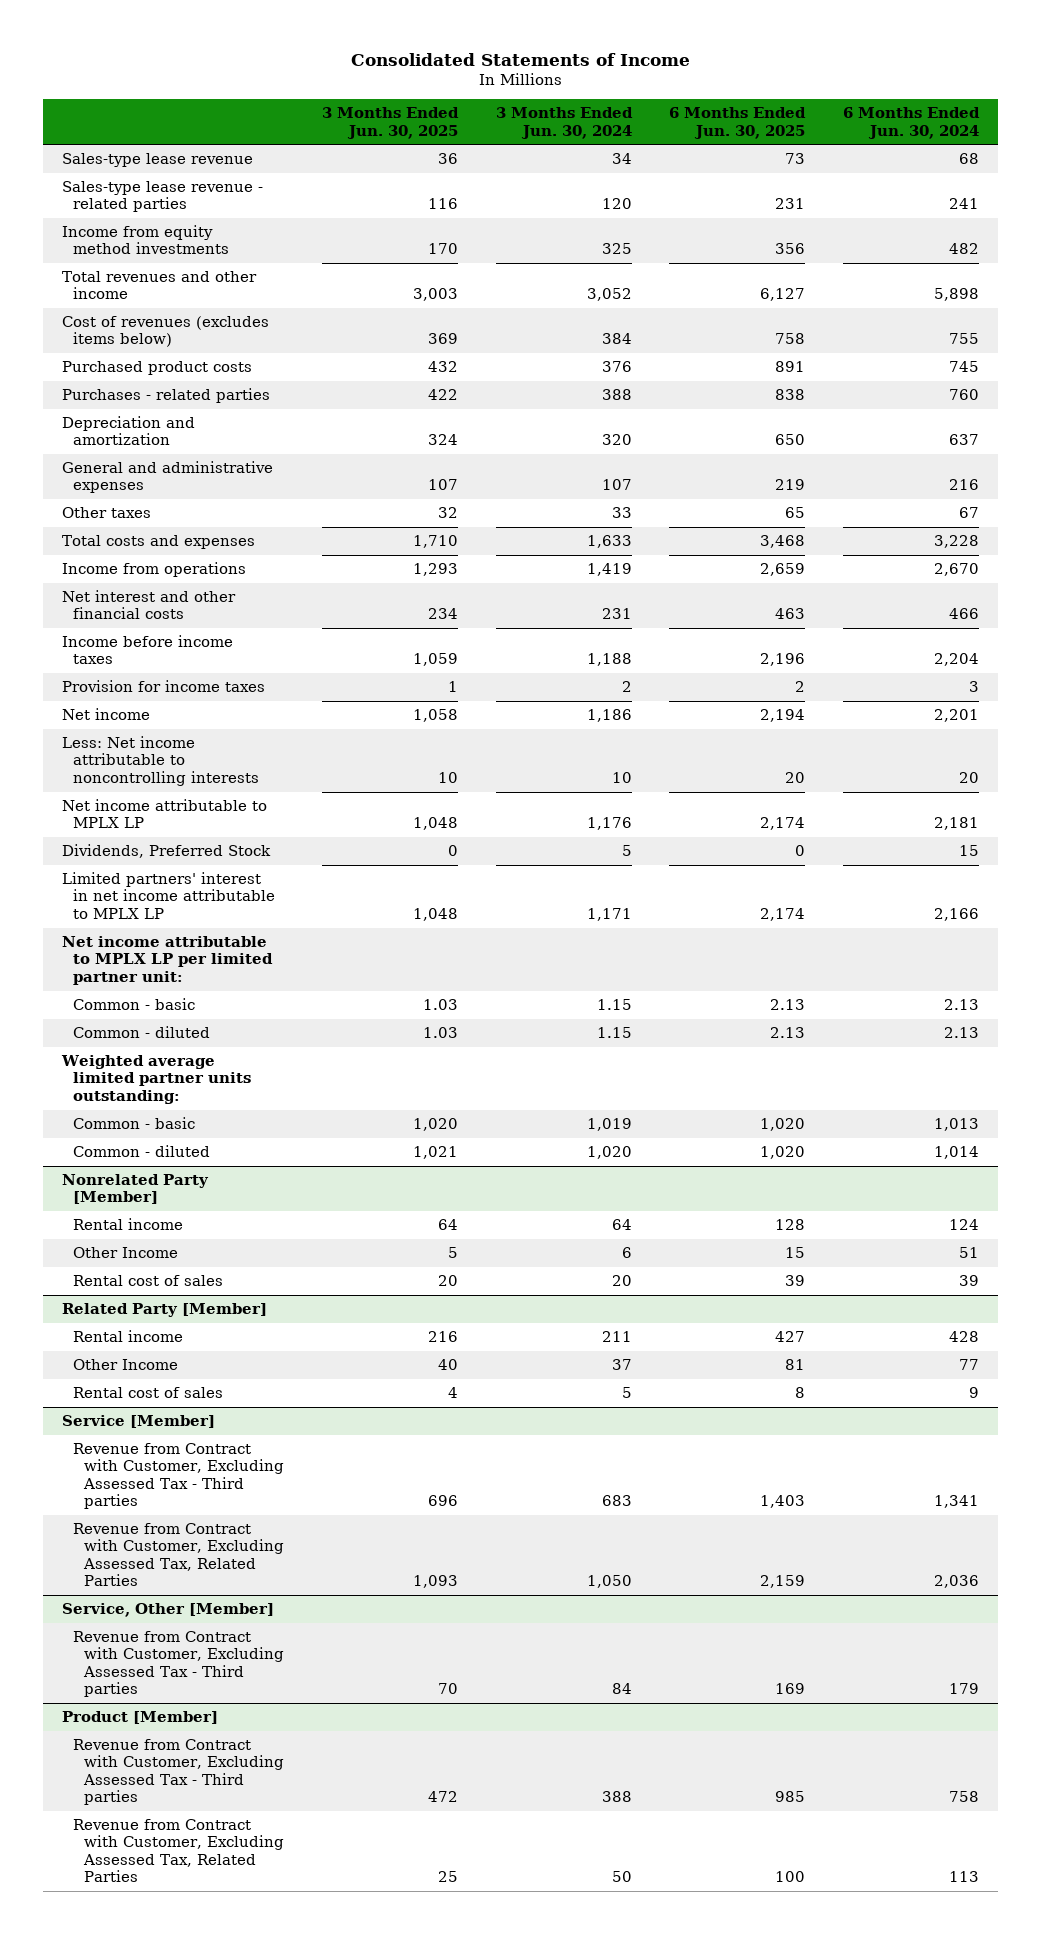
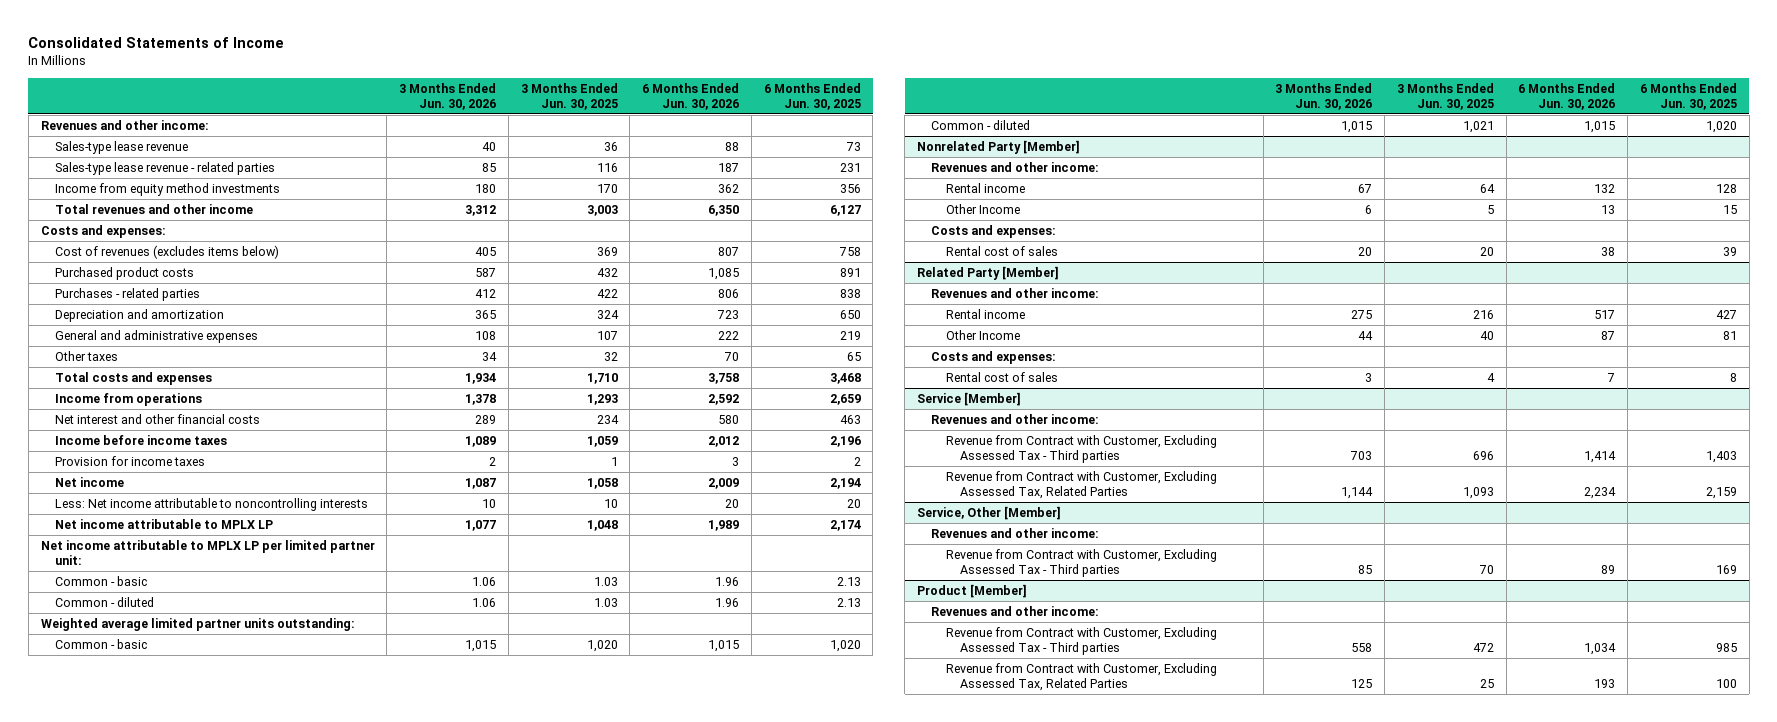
- | 3 Months Ended Jun. 30, 2025 | 3 Months Ended Jun. 30, 2024 | 6 Months Ended Jun. 30, 2025 | 6 Months Ended Jun. 30, 2024
+ | 3 Months Ended Jun. 30, 2026 | 3 Months Ended Jun. 30, 2025 | 6 Months Ended Jun. 30, 2026 | 6 Months Ended Jun. 30, 2025
+ Revenues and other income:
+ Costs and expenses:
- Dividends, Preferred Stock | 0 | 5 | 0 | 15
- Limited partners' interest in net income attributable to MPLX LP | 1,048 | 1,171 | 2,174 | 2,166
@ Nonrelated Party [Member]
+ Revenues and other income:
+ Costs and expenses:
@ Related Party [Member]
+ Revenues and other income:
+ Costs and expenses:
@ Service [Member]
+ Revenues and other income:
@ Service, Other [Member]
+ Revenues and other income:
@ Product [Member]
+ Revenues and other income:

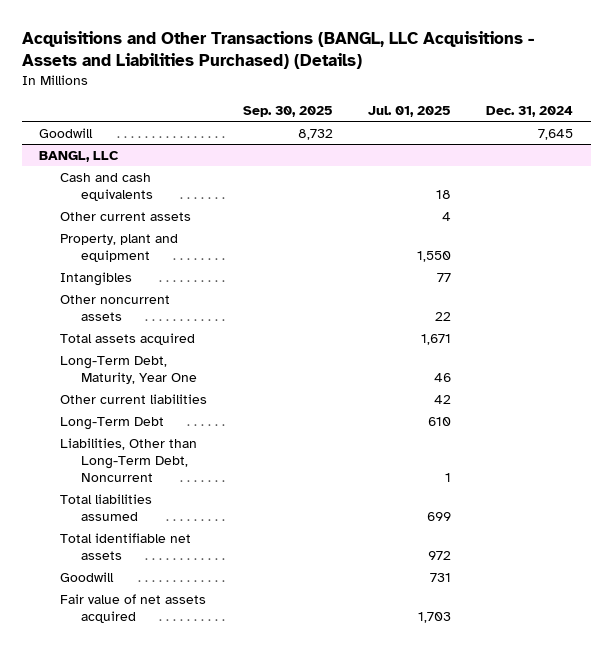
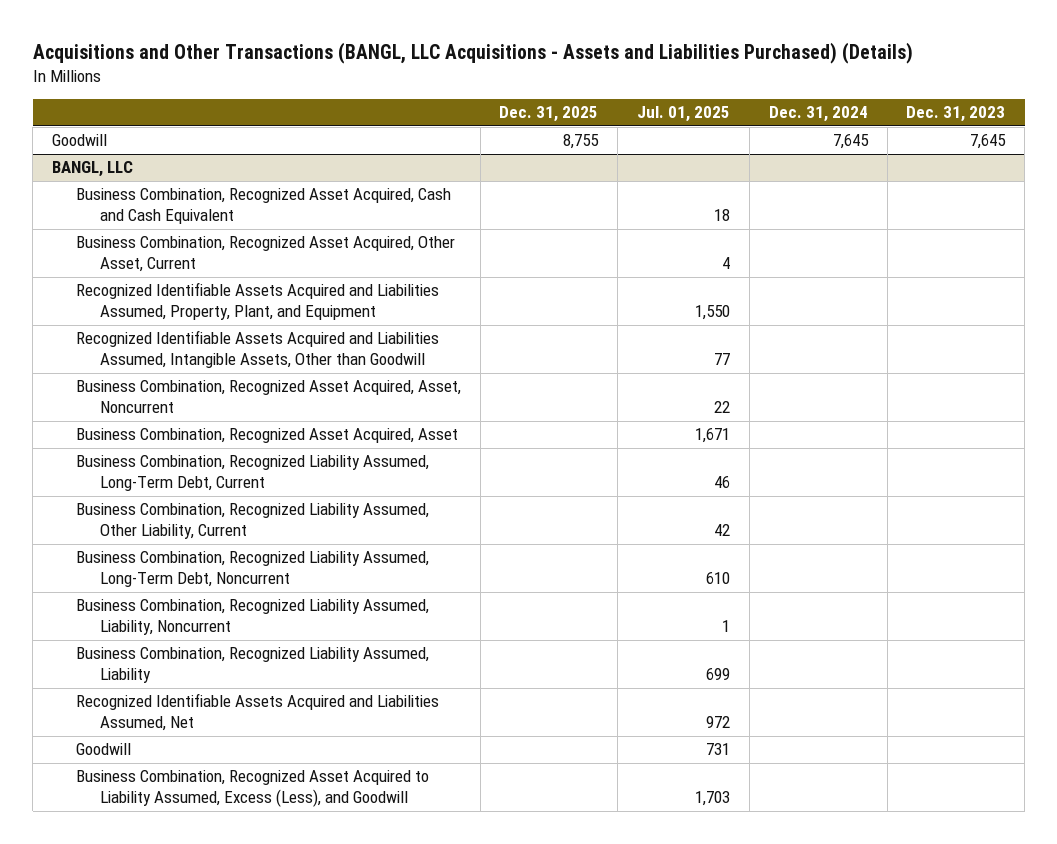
- | Sep. 30, 2025 | Jul. 01, 2025 | Dec. 31, 2024
+ | Dec. 31, 2025 | Jul. 01, 2025 | Dec. 31, 2024 | Dec. 31, 2023
@ BANGL, LLC
- Cash and cash equivalents | | 18 |
- Other current assets | | 4 |
- Property, plant and equipment | | 1,550 |
- Intangibles | | 77 |
- Other noncurrent assets | | 22 |
- Total assets acquired | | 1,671 |
- Long-Term Debt, Maturity, Year One | | 46 |
- Other current liabilities | | 42 |
- Long-Term Debt | | 610 |
- Liabilities, Other than Long-Term Debt, Noncurrent | | 1 |
- Total liabilities assumed | | 699 |
- Total identifiable net assets | | 972 |
+ Business Combination, Recognized Asset Acquired, Cash and Cash Equivalent | | 18 | |
+ Business Combination, Recognized Asset Acquired, Other Asset, Current | | 4 | |
+ Recognized Identifiable Assets Acquired and Liabilities Assumed, Property, Plant, and Equipment | | 1,550 | |
+ Recognized Identifiable Assets Acquired and Liabilities Assumed, Intangible Assets, Other than Goodwill | | 77 | |
+ Business Combination, Recognized Asset Acquired, Asset, Noncurrent | | 22 | |
+ Business Combination, Recognized Asset Acquired, Asset | | 1,671 | |
+ Business Combination, Recognized Liability Assumed, Long-Term Debt, Current | | 46 | |
+ Business Combination, Recognized Liability Assumed, Other Liability, Current | | 42 | |
+ Business Combination, Recognized Liability Assumed, Long-Term Debt, Noncurrent | | 610 | |
+ Business Combination, Recognized Liability Assumed, Liability, Noncurrent | | 1 | |
+ Business Combination, Recognized Liability Assumed, Liability | | 699 | |
+ Recognized Identifiable Assets Acquired and Liabilities Assumed, Net | | 972 | |
- Fair value of net assets acquired | | 1,703 |
+ Business Combination, Recognized Asset Acquired to Liability Assumed, Excess (Less), and Goodwill | | 1,703 | |

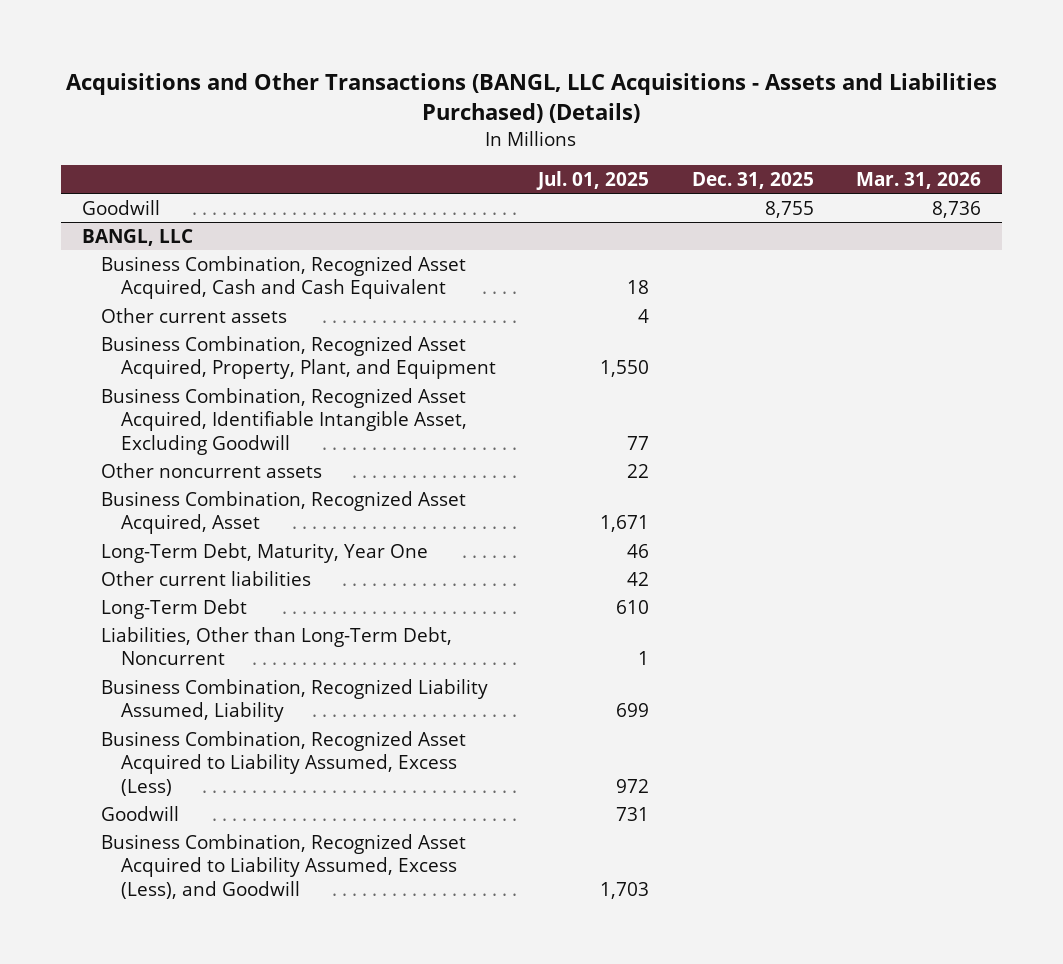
- | Dec. 31, 2025 | Jul. 01, 2025 | Dec. 31, 2024 | Dec. 31, 2023
+ | Jul. 01, 2025 | Dec. 31, 2025 | Mar. 31, 2026
@ BANGL, LLC
- Business Combination, Recognized Asset Acquired, Other Asset, Current | | 4 | |
- Recognized Identifiable Assets Acquired and Liabilities Assumed, Property, Plant, and Equipment | | 1,550 | |
- Recognized Identifiable Assets Acquired and Liabilities Assumed, Intangible Assets, Other than Goodwill | | 77 | |
- Business Combination, Recognized Asset Acquired, Asset, Noncurrent | | 22 | |
+ Other current assets | 4 | |
+ Business Combination, Recognized Asset Acquired, Property, Plant, and Equipment | 1,550 | |
+ Business Combination, Recognized Asset Acquired, Identifiable Intangible Asset, Excluding Goodwill | 77 | |
+ Other noncurrent assets | 22 | |
- Business Combination, Recognized Liability Assumed, Long-Term Debt, Current | | 46 | |
- Business Combination, Recognized Liability Assumed, Other Liability, Current | | 42 | |
- Business Combination, Recognized Liability Assumed, Long-Term Debt, Noncurrent | | 610 | |
- Business Combination, Recognized Liability Assumed, Liability, Noncurrent | | 1 | |
+ Long-Term Debt, Maturity, Year One | 46 | |
+ Other current liabilities | 42 | |
+ Long-Term Debt | 610 | |
+ Liabilities, Other than Long-Term Debt, Noncurrent | 1 | |
- Recognized Identifiable Assets Acquired and Liabilities Assumed, Net | | 972 | |
+ Business Combination, Recognized Asset Acquired to Liability Assumed, Excess (Less) | 972 | |

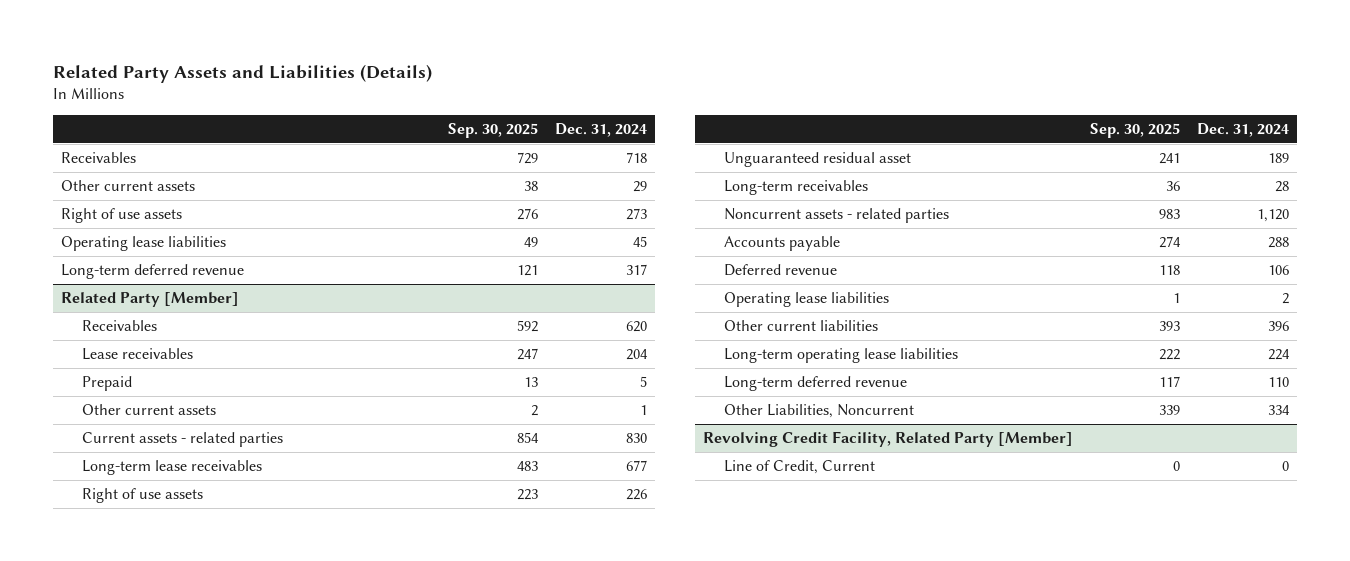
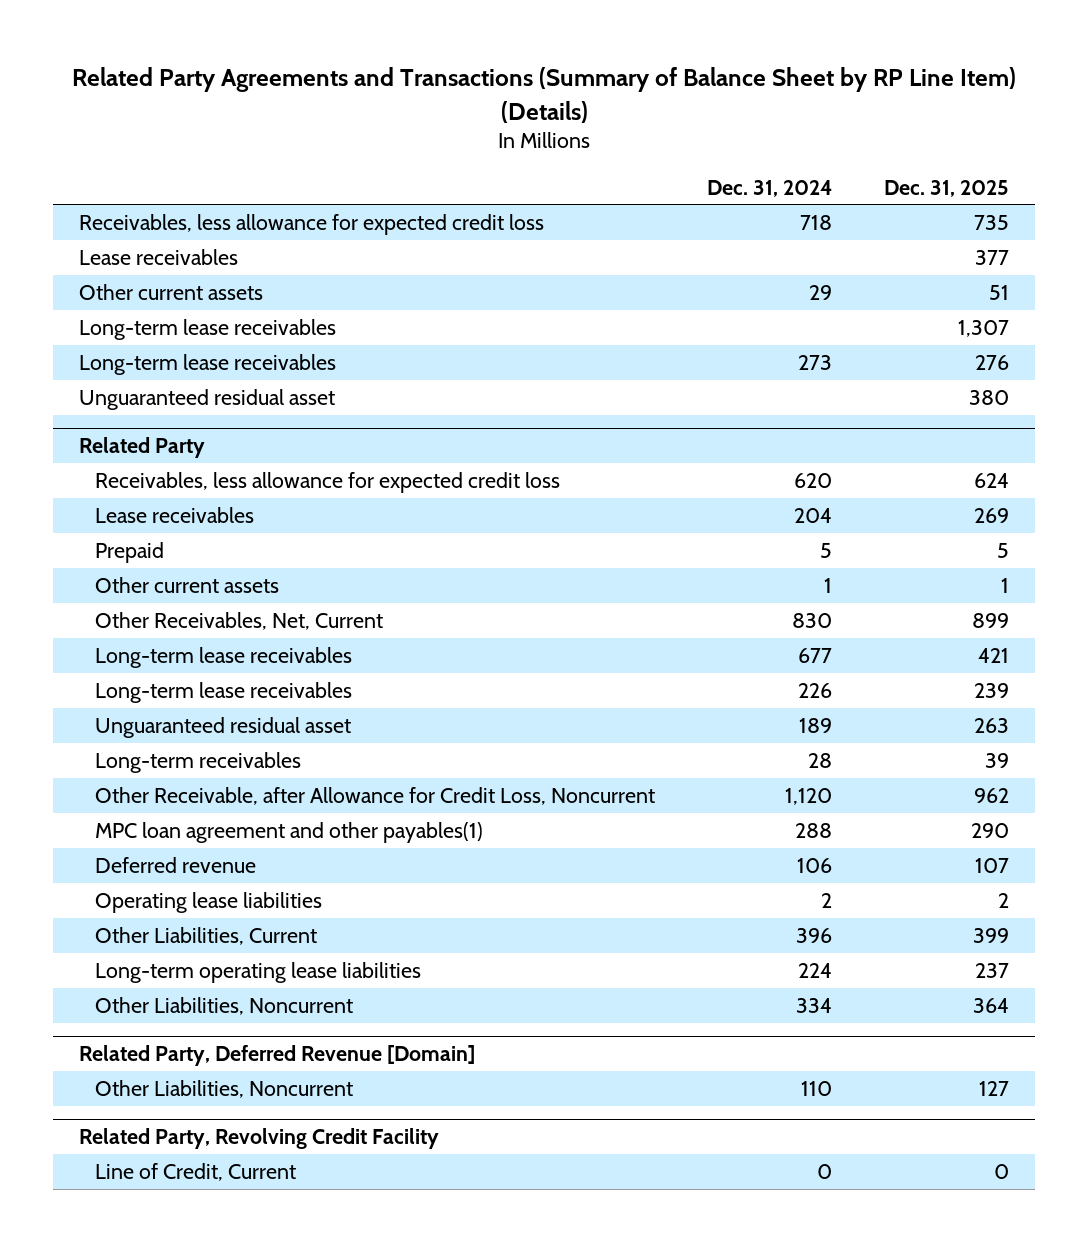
- Related Party Assets and Liabilities (Details)
+ Related Party Agreements and Transactions (Summary of Balance Sheet by RP Line Item) (Details)
- | Sep. 30, 2025 | Dec. 31, 2024
+ | Dec. 31, 2024 | Dec. 31, 2025
- Receivables | 729 | 718
+ Receivables, less allowance for expected credit loss | 718 | 735
+ Lease receivables | | 377
- Right of use assets | 276 | 273
- Operating lease liabilities | 49 | 45
- Long-term deferred revenue | 121 | 317
- Related Party [Member]
- Receivables | 592 | 620
+ Long-term lease receivables | | 1,307
+ Long-term lease receivables | 273 | 276
+ Unguaranteed residual asset | | 380
+ Related Party
+ Receivables, less allowance for expected credit loss | 620 | 624
- Current assets - related parties | 854 | 830
+ Other Receivables, Net, Current | 830 | 899
- Right of use assets | 223 | 226
+ Long-term lease receivables | 226 | 239
- Noncurrent assets - related parties | 983 | 1,120
- Accounts payable | 274 | 288
+ Other Receivable, after Allowance for Credit Loss, Noncurrent | 1,120 | 962
+ MPC loan agreement and other payables(1) | 288 | 290
- Other current liabilities | 393 | 396
+ Other Liabilities, Current | 396 | 399
- Long-term deferred revenue | 117 | 110
- Revolving Credit Facility, Related Party [Member]
+ Related Party, Deferred Revenue [Domain]
+ Other Liabilities, Noncurrent | 110 | 127
+ Related Party, Revolving Credit Facility

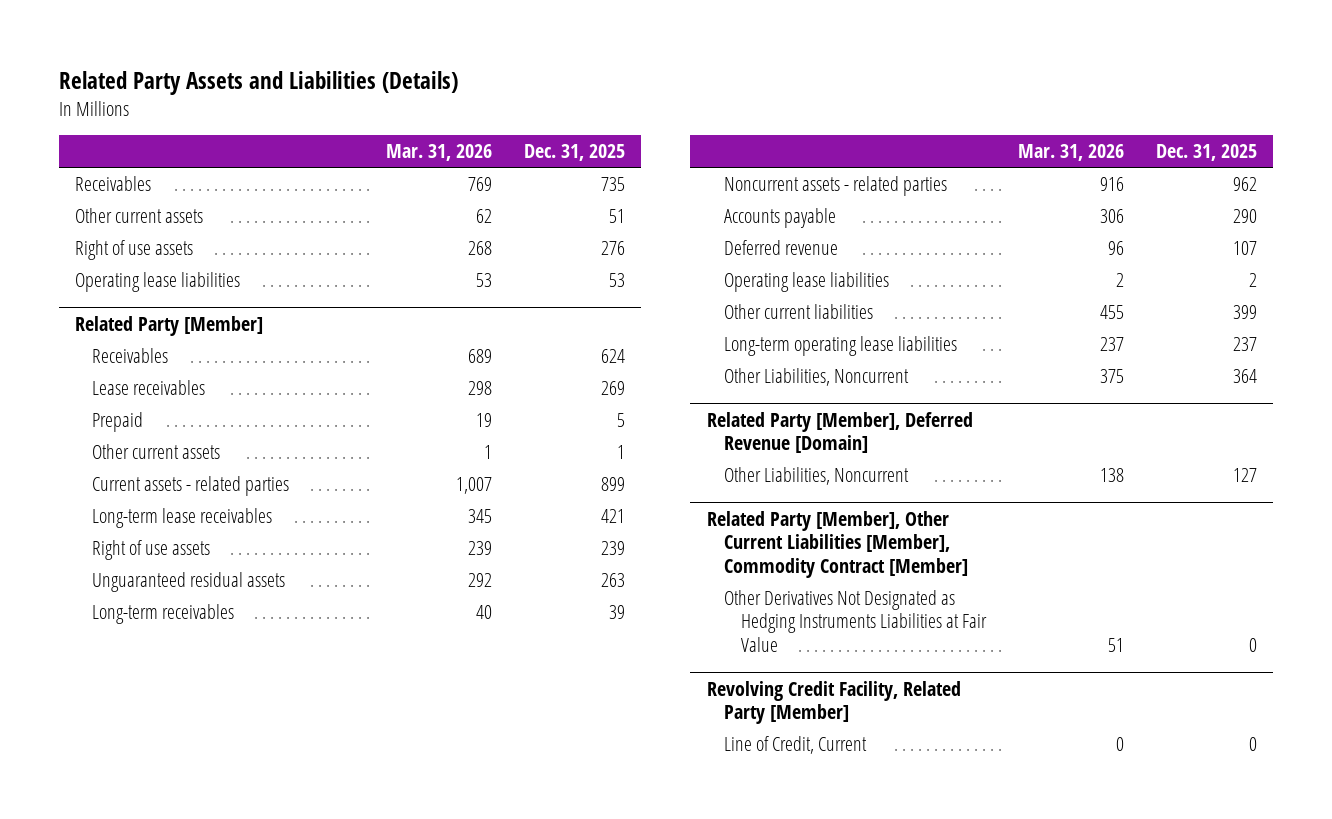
- Related Party Agreements and Transactions (Summary of Balance Sheet by RP Line Item) (Details)
+ Related Party Assets and Liabilities (Details)
- | Dec. 31, 2024 | Dec. 31, 2025
+ | Mar. 31, 2026 | Dec. 31, 2025
- Receivables, less allowance for expected credit loss | 718 | 735
- Lease receivables | | 377
+ Receivables | 769 | 735
- Long-term lease receivables | | 1,307
- Long-term lease receivables | 273 | 276
- Unguaranteed residual asset | | 380
- Related Party
- Receivables, less allowance for expected credit loss | 620 | 624
+ Right of use assets | 268 | 276
+ Operating lease liabilities | 53 | 53
+ Related Party [Member]
+ Receivables | 689 | 624
- Other Receivables, Net, Current | 830 | 899
+ Current assets - related parties | 1,007 | 899
- Long-term lease receivables | 226 | 239
- Unguaranteed residual asset | 189 | 263
+ Right of use assets | 239 | 239
+ Unguaranteed residual assets | 292 | 263
- Other Receivable, after Allowance for Credit Loss, Noncurrent | 1,120 | 962
- MPC loan agreement and other payables(1) | 288 | 290
+ Noncurrent assets - related parties | 916 | 962
+ Accounts payable | 306 | 290
- Other Liabilities, Current | 396 | 399
+ Other current liabilities | 455 | 399
- Related Party, Deferred Revenue [Domain]
+ Related Party [Member], Deferred Revenue [Domain]
- Related Party, Revolving Credit Facility
+ Related Party [Member], Other Current Liabilities [Member], Commodity Contract [Member]
+ Other Derivatives Not Designated as Hedging Instruments Liabilities at Fair Value | 51 | 0
+ Revolving Credit Facility, Related Party [Member]

